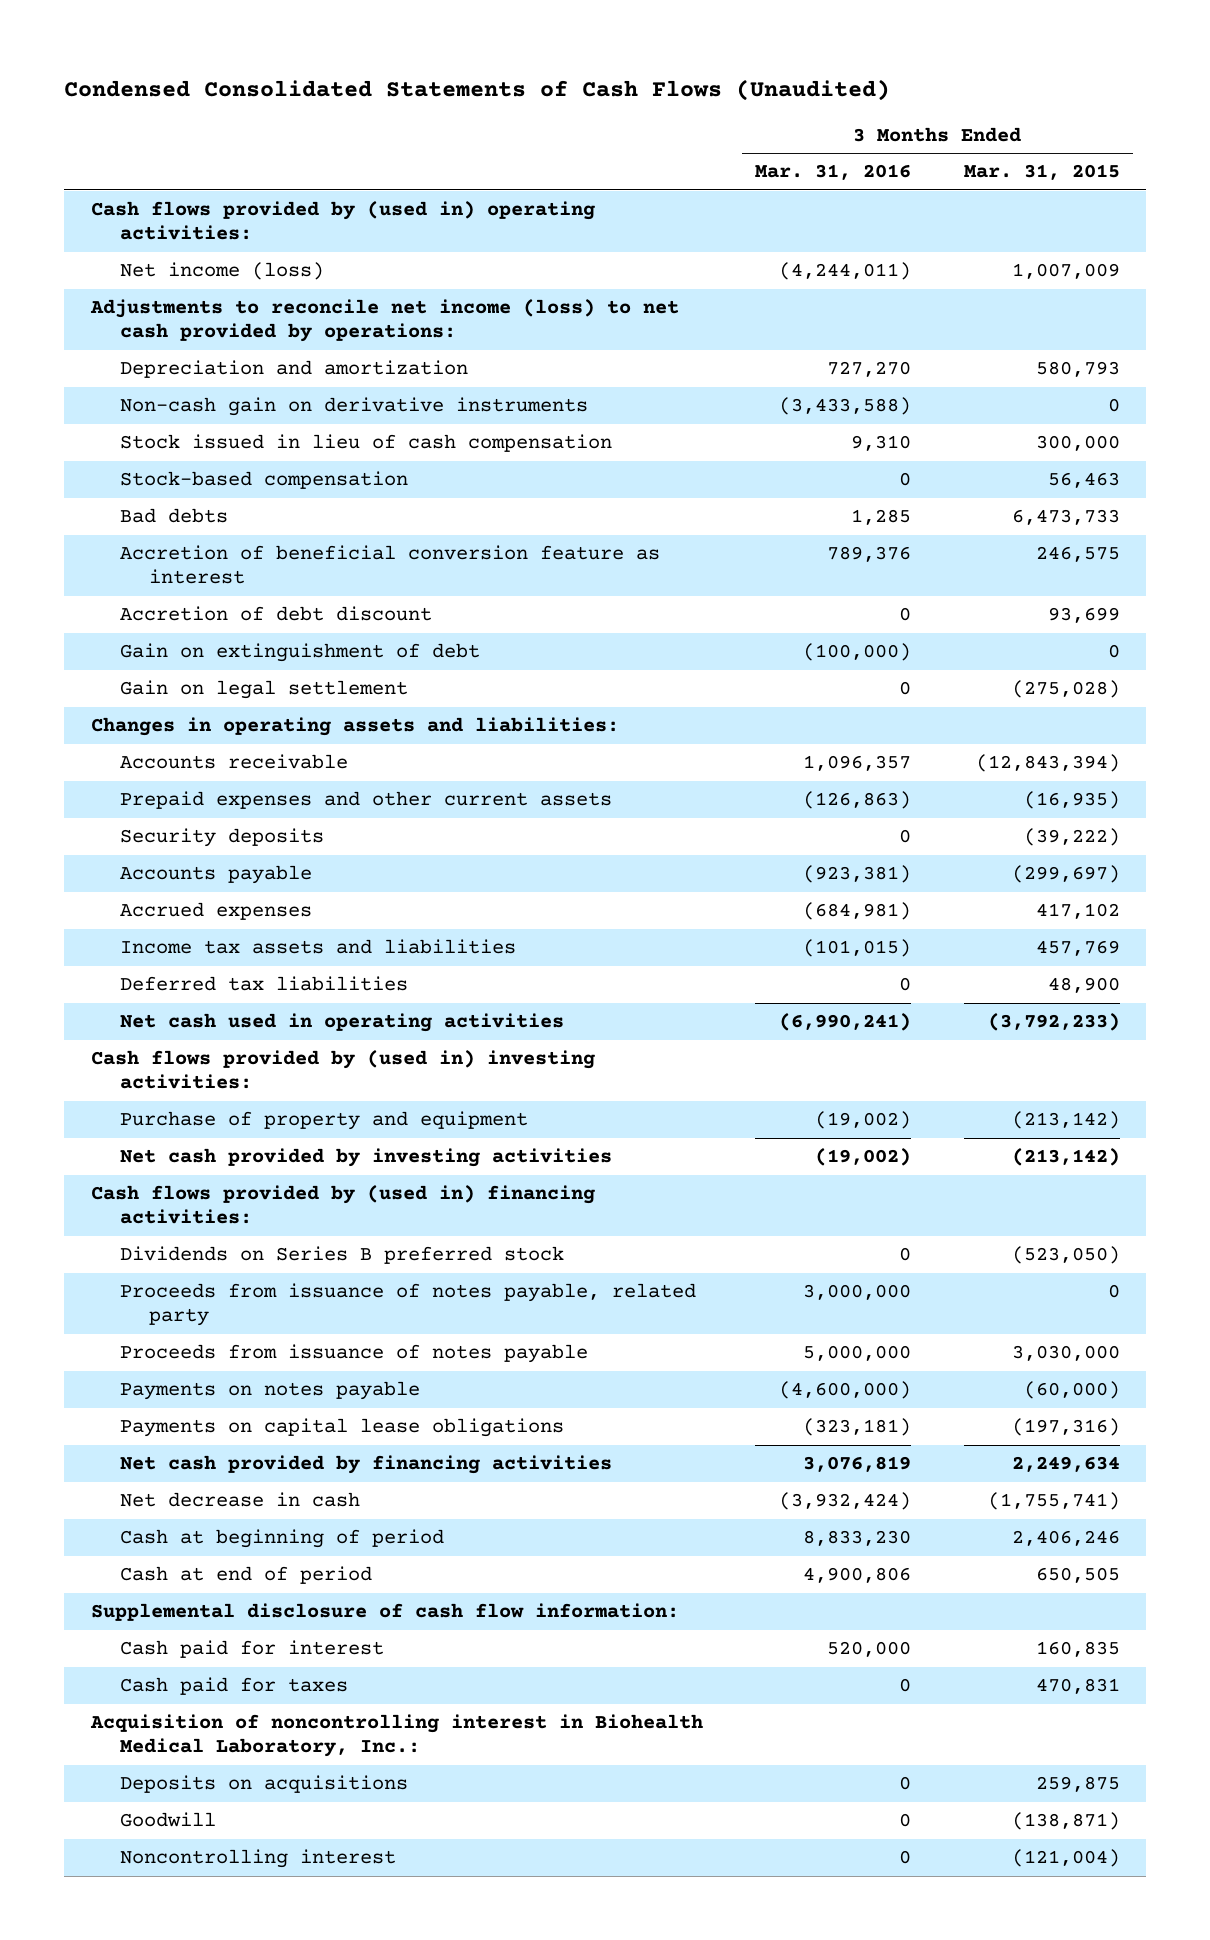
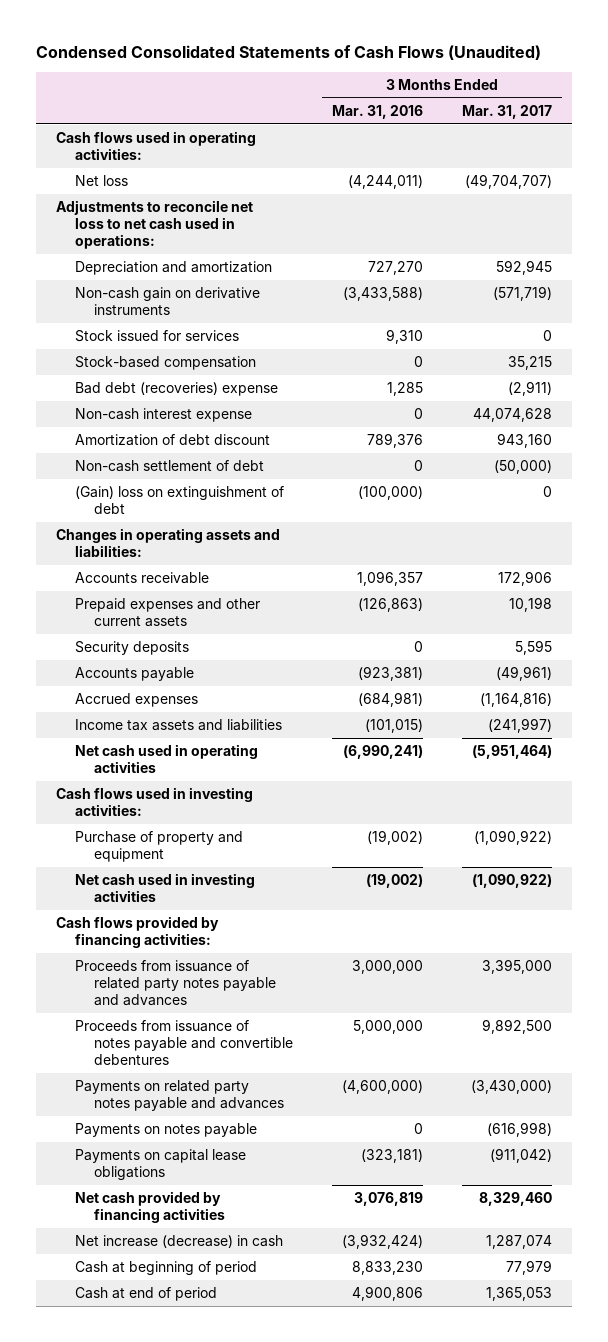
- | 3 Months Ended Mar. 31, 2016 | 3 Months Ended Mar. 31, 2015
+ | 3 Months Ended Mar. 31, 2016 | 3 Months Ended Mar. 31, 2017
- Cash flows provided by (used in) operating activities:
- Net income (loss) | (4,244,011) | 1,007,009
- Adjustments to reconcile net income (loss) to net cash provided by operations:
+ Cash flows used in operating activities:
+ Net loss | (4,244,011) | (49,704,707)
+ Adjustments to reconcile net loss to net cash used in operations:
- Stock issued in lieu of cash compensation | 9,310 | 300,000
+ Stock issued for services | 9,310 | 0
- Bad debts | 1,285 | 6,473,733
- Accretion of beneficial conversion feature as interest | 789,376 | 246,575
- Accretion of debt discount | 0 | 93,699
- Gain on extinguishment of debt | (100,000) | 0
- Gain on legal settlement | 0 | (275,028)
+ Bad debt (recoveries) expense | 1,285 | (2,911)
+ Non-cash interest expense | 0 | 44,074,628
+ Amortization of debt discount | 789,376 | 943,160
+ Non-cash settlement of debt | 0 | (50,000)
+ (Gain) loss on extinguishment of debt | (100,000) | 0
- Deferred tax liabilities | 0 | 48,900
- Cash flows provided by (used in) investing activities:
+ Cash flows used in investing activities:
- Net cash provided by investing activities | (19,002) | (213,142)
- Cash flows provided by (used in) financing activities:
- Dividends on Series B preferred stock | 0 | (523,050)
- Proceeds from issuance of notes payable, related party | 3,000,000 | 0
- Proceeds from issuance of notes payable | 5,000,000 | 3,030,000
- Payments on notes payable | (4,600,000) | (60,000)
+ Net cash used in investing activities | (19,002) | (1,090,922)
+ Cash flows provided by financing activities:
+ Proceeds from issuance of related party notes payable and advances | 3,000,000 | 3,395,000
+ Proceeds from issuance of notes payable and convertible debentures | 5,000,000 | 9,892,500
+ Payments on related party notes payable and advances | (4,600,000) | (3,430,000)
+ Payments on notes payable | 0 | (616,998)
- Net decrease in cash | (3,932,424) | (1,755,741)
+ Net increase (decrease) in cash | (3,932,424) | 1,287,074
- Supplemental disclosure of cash flow information:
- Cash paid for interest | 520,000 | 160,835
- Cash paid for taxes | 0 | 470,831
- Acquisition of noncontrolling interest in Biohealth Medical Laboratory, Inc.:
- Deposits on acquisitions | 0 | 259,875
- Goodwill | 0 | (138,871)
- Noncontrolling interest | 0 | (121,004)

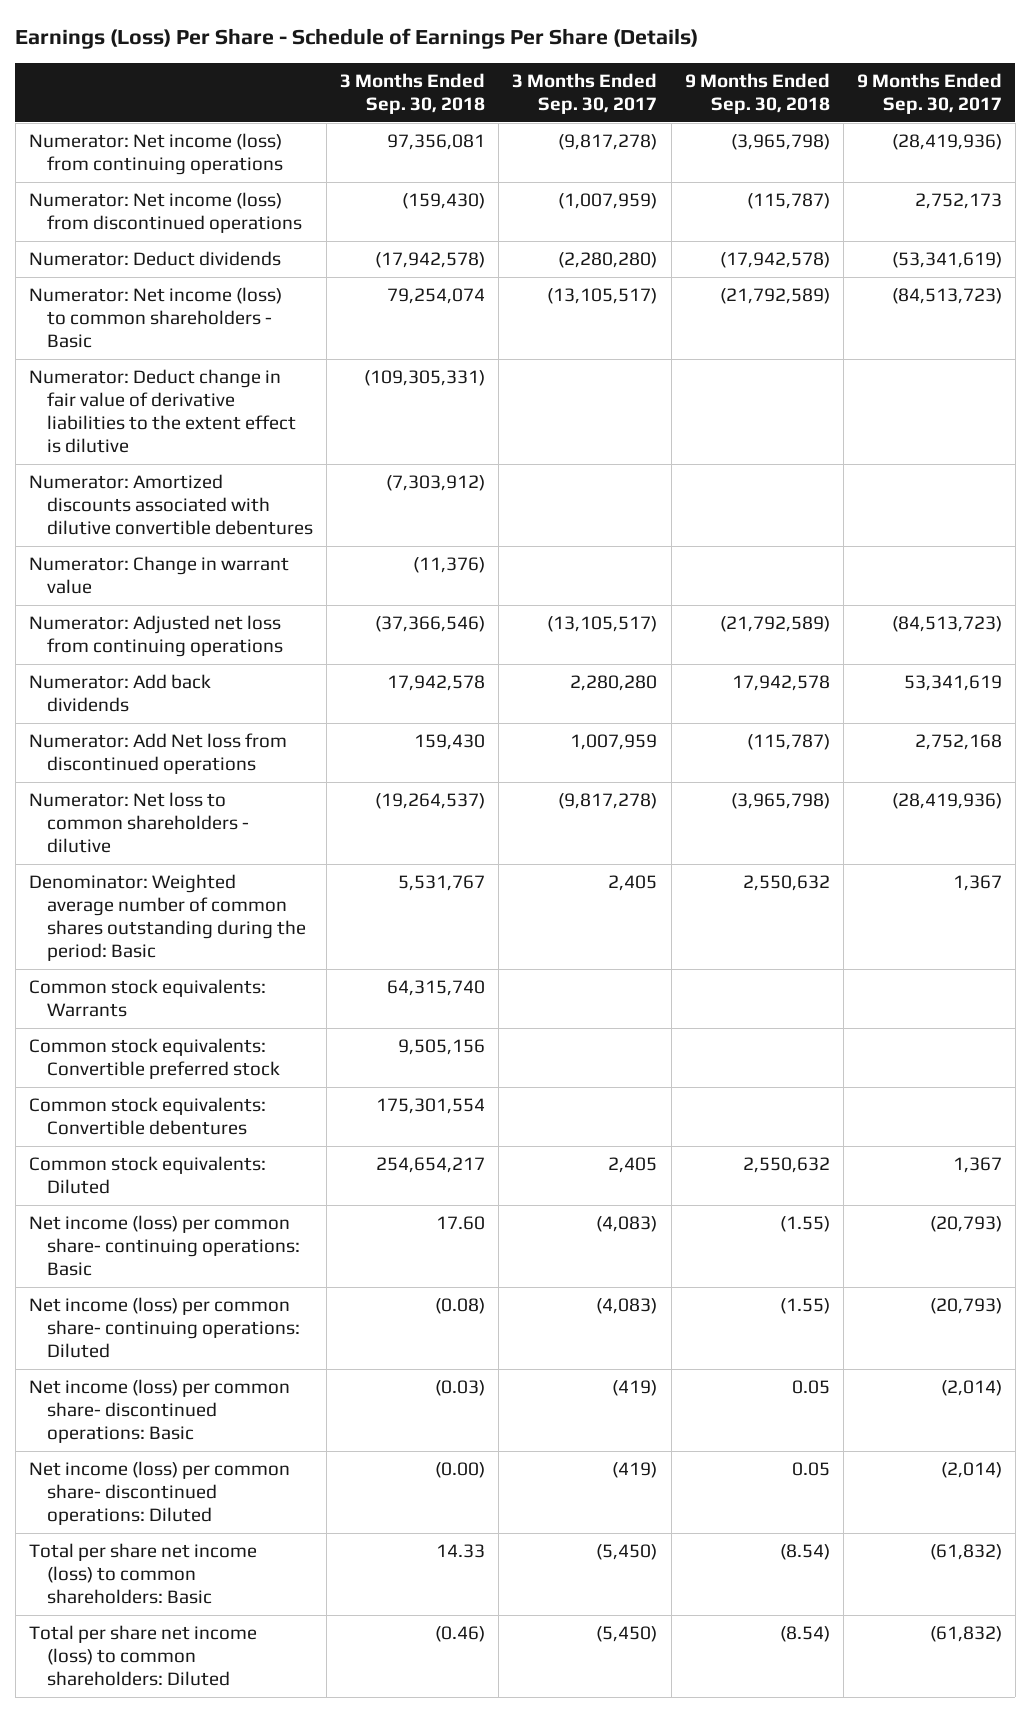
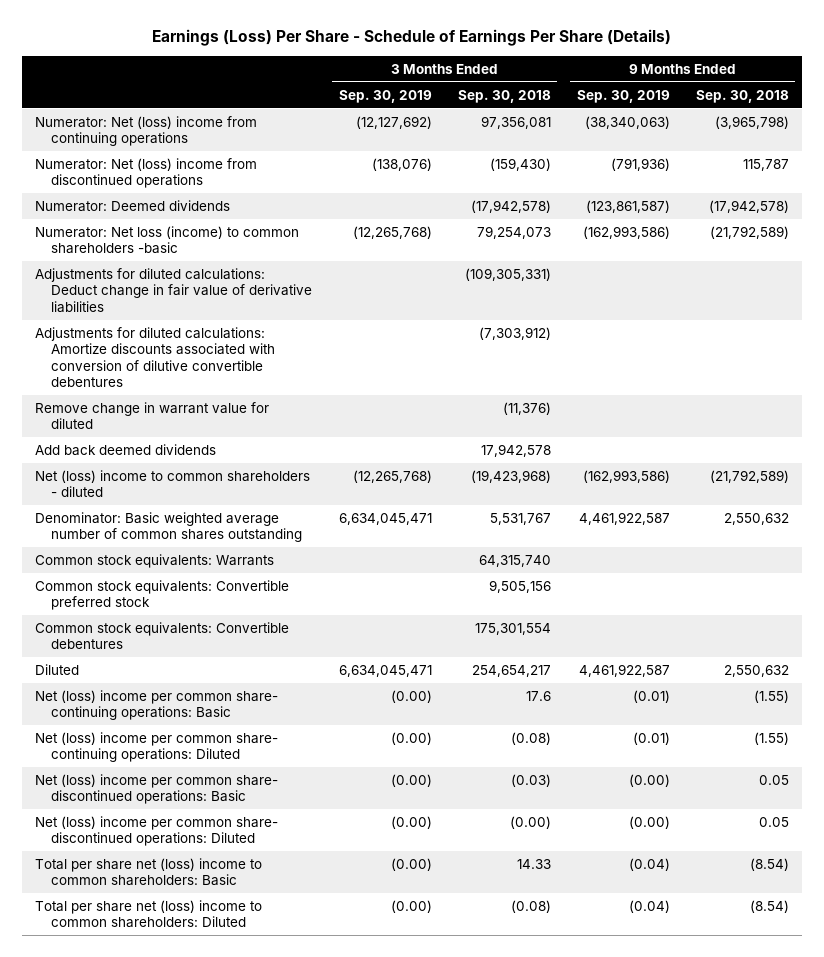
- | 3 Months Ended Sep. 30, 2018 | 3 Months Ended Sep. 30, 2017 | 9 Months Ended Sep. 30, 2018 | 9 Months Ended Sep. 30, 2017
+ | 3 Months Ended Sep. 30, 2019 | 3 Months Ended Sep. 30, 2018 | 9 Months Ended Sep. 30, 2019 | 9 Months Ended Sep. 30, 2018
- Numerator: Net income (loss) from continuing operations | 97,356,081 | (9,817,278) | (3,965,798) | (28,419,936)
- Numerator: Net income (loss) from discontinued operations | (159,430) | (1,007,959) | (115,787) | 2,752,173
- Numerator: Deduct dividends | (17,942,578) | (2,280,280) | (17,942,578) | (53,341,619)
- Numerator: Net income (loss) to common shareholders - Basic | 79,254,074 | (13,105,517) | (21,792,589) | (84,513,723)
- Numerator: Deduct change in fair value of derivative liabilities to the extent effect is dilutive | (109,305,331) | | |
- Numerator: Amortized discounts associated with dilutive convertible debentures | (7,303,912) | | |
- Numerator: Change in warrant value | (11,376) | | |
- Numerator: Adjusted net loss from continuing operations | (37,366,546) | (13,105,517) | (21,792,589) | (84,513,723)
- Numerator: Add back dividends | 17,942,578 | 2,280,280 | 17,942,578 | 53,341,619
- Numerator: Add Net loss from discontinued operations | 159,430 | 1,007,959 | (115,787) | 2,752,168
- Numerator: Net loss to common shareholders - dilutive | (19,264,537) | (9,817,278) | (3,965,798) | (28,419,936)
- Denominator: Weighted average number of common shares outstanding during the period: Basic | 5,531,767 | 2,405 | 2,550,632 | 1,367
+ Numerator: Net (loss) income from continuing operations | (12,127,692) | 97,356,081 | (38,340,063) | (3,965,798)
+ Numerator: Net (loss) income from discontinued operations | (138,076) | (159,430) | (791,936) | 115,787
+ Numerator: Deemed dividends | | (17,942,578) | (123,861,587) | (17,942,578)
+ Numerator: Net loss (income) to common shareholders -basic | (12,265,768) | 79,254,073 | (162,993,586) | (21,792,589)
+ Adjustments for diluted calculations: Deduct change in fair value of derivative liabilities | | (109,305,331) | |
+ Adjustments for diluted calculations: Amortize discounts associated with conversion of dilutive convertible debentures | | (7,303,912) | |
+ Remove change in warrant value for diluted | | (11,376) | |
+ Add back deemed dividends | | 17,942,578 | |
+ Net (loss) income to common shareholders - diluted | (12,265,768) | (19,423,968) | (162,993,586) | (21,792,589)
+ Denominator: Basic weighted average number of common shares outstanding | 6,634,045,471 | 5,531,767 | 4,461,922,587 | 2,550,632
- Common stock equivalents: Diluted | 254,654,217 | 2,405 | 2,550,632 | 1,367
- Net income (loss) per common share- continuing operations: Basic | 17.60 | (4,083) | (1.55) | (20,793)
- Net income (loss) per common share- continuing operations: Diluted | (0.08) | (4,083) | (1.55) | (20,793)
- Net income (loss) per common share- discontinued operations: Basic | (0.03) | (419) | 0.05 | (2,014)
- Net income (loss) per common share- discontinued operations: Diluted | (0.00) | (419) | 0.05 | (2,014)
- Total per share net income (loss) to common shareholders: Basic | 14.33 | (5,450) | (8.54) | (61,832)
- Total per share net income (loss) to common shareholders: Diluted | (0.46) | (5,450) | (8.54) | (61,832)
+ Diluted | 6,634,045,471 | 254,654,217 | 4,461,922,587 | 2,550,632
+ Net (loss) income per common share- continuing operations: Basic | (0.00) | 17.6 | (0.01) | (1.55)
+ Net (loss) income per common share- continuing operations: Diluted | (0.00) | (0.08) | (0.01) | (1.55)
+ Net (loss) income per common share- discontinued operations: Basic | (0.00) | (0.03) | (0.00) | 0.05
+ Net (loss) income per common share- discontinued operations: Diluted | (0.00) | (0.00) | (0.00) | 0.05
+ Total per share net (loss) income to common shareholders: Basic | (0.00) | 14.33 | (0.04) | (8.54)
+ Total per share net (loss) income to common shareholders: Diluted | (0.00) | (0.08) | (0.04) | (8.54)

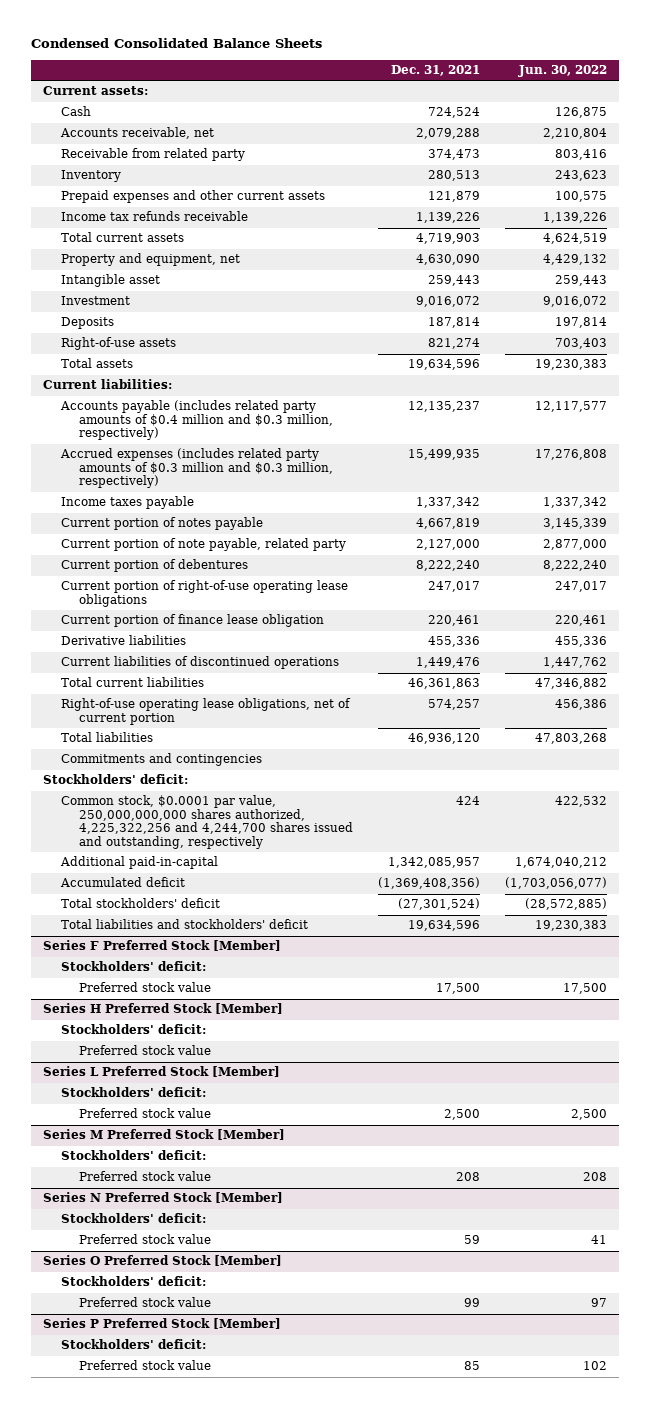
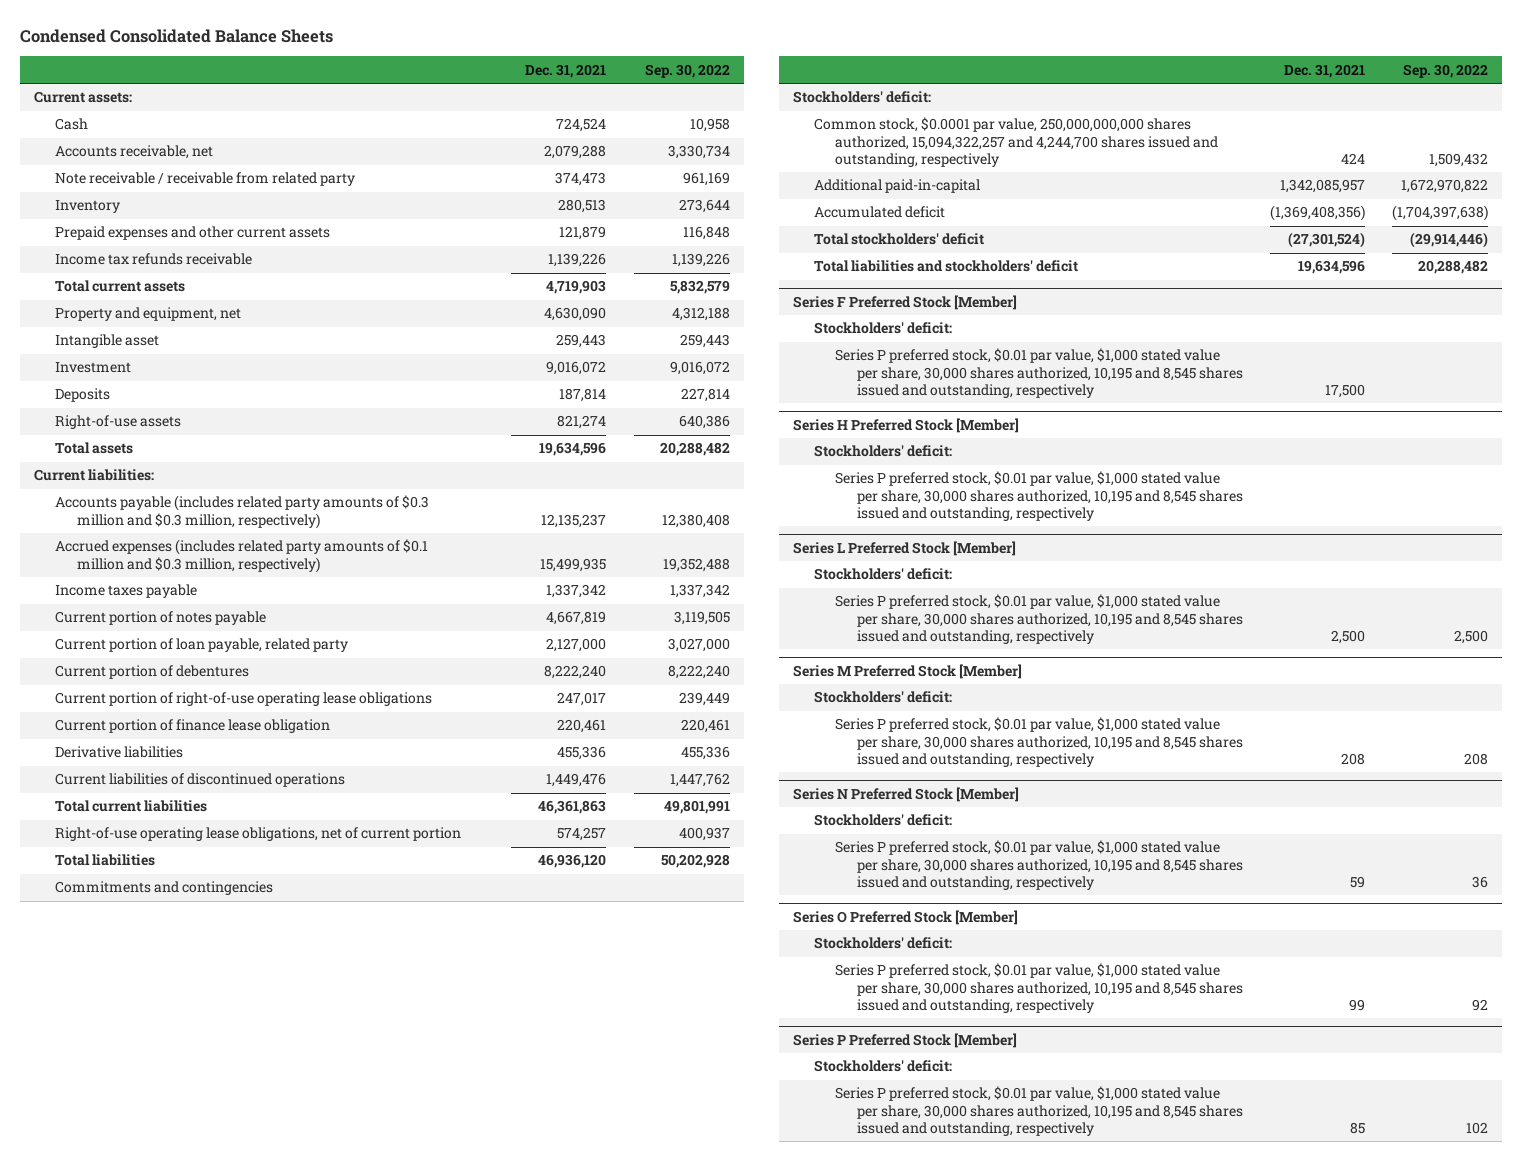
- | Dec. 31, 2021 | Jun. 30, 2022
+ | Dec. 31, 2021 | Sep. 30, 2022
- Receivable from related party | 374,473 | 803,416
+ Note receivable / receivable from related party | 374,473 | 961,169
- Accounts payable (includes related party amounts of $0.4 million and $0.3 million, respectively) | 12,135,237 | 12,117,577
- Accrued expenses (includes related party amounts of $0.3 million and $0.3 million, respectively) | 15,499,935 | 17,276,808
+ Accounts payable (includes related party amounts of $0.3 million and $0.3 million, respectively) | 12,135,237 | 12,380,408
+ Accrued expenses (includes related party amounts of $0.1 million and $0.3 million, respectively) | 15,499,935 | 19,352,488
- Current portion of note payable, related party | 2,127,000 | 2,877,000
+ Current portion of loan payable, related party | 2,127,000 | 3,027,000
- Common stock, $0.0001 par value, 250,000,000,000 shares authorized, 4,225,322,256 and 4,244,700 shares issued and outstanding, respectively | 424 | 422,532
+ Common stock, $0.0001 par value, 250,000,000,000 shares authorized, 15,094,322,257 and 4,244,700 shares issued and outstanding, respectively | 424 | 1,509,432
@ Series F Preferred Stock [Member]
- Preferred stock value | 17,500 | 17,500
+ Series P preferred stock, $0.01 par value, $1,000 stated value per share, 30,000 shares authorized, 10,195 and 8,545 shares issued and outstanding, respectively | 17,500 |
@ Series H Preferred Stock [Member]
- Preferred stock value
+ Series P preferred stock, $0.01 par value, $1,000 stated value per share, 30,000 shares authorized, 10,195 and 8,545 shares issued and outstanding, respectively
@ Series L Preferred Stock [Member]
- Preferred stock value | 2,500 | 2,500
+ Series P preferred stock, $0.01 par value, $1,000 stated value per share, 30,000 shares authorized, 10,195 and 8,545 shares issued and outstanding, respectively | 2,500 | 2,500
@ Series M Preferred Stock [Member]
- Preferred stock value | 208 | 208
+ Series P preferred stock, $0.01 par value, $1,000 stated value per share, 30,000 shares authorized, 10,195 and 8,545 shares issued and outstanding, respectively | 208 | 208
@ Series N Preferred Stock [Member]
- Preferred stock value | 59 | 41
+ Series P preferred stock, $0.01 par value, $1,000 stated value per share, 30,000 shares authorized, 10,195 and 8,545 shares issued and outstanding, respectively | 59 | 36
@ Series O Preferred Stock [Member]
- Preferred stock value | 99 | 97
+ Series P preferred stock, $0.01 par value, $1,000 stated value per share, 30,000 shares authorized, 10,195 and 8,545 shares issued and outstanding, respectively | 99 | 92
@ Series P Preferred Stock [Member]
- Preferred stock value | 85 | 102
+ Series P preferred stock, $0.01 par value, $1,000 stated value per share, 30,000 shares authorized, 10,195 and 8,545 shares issued and outstanding, respectively | 85 | 102

